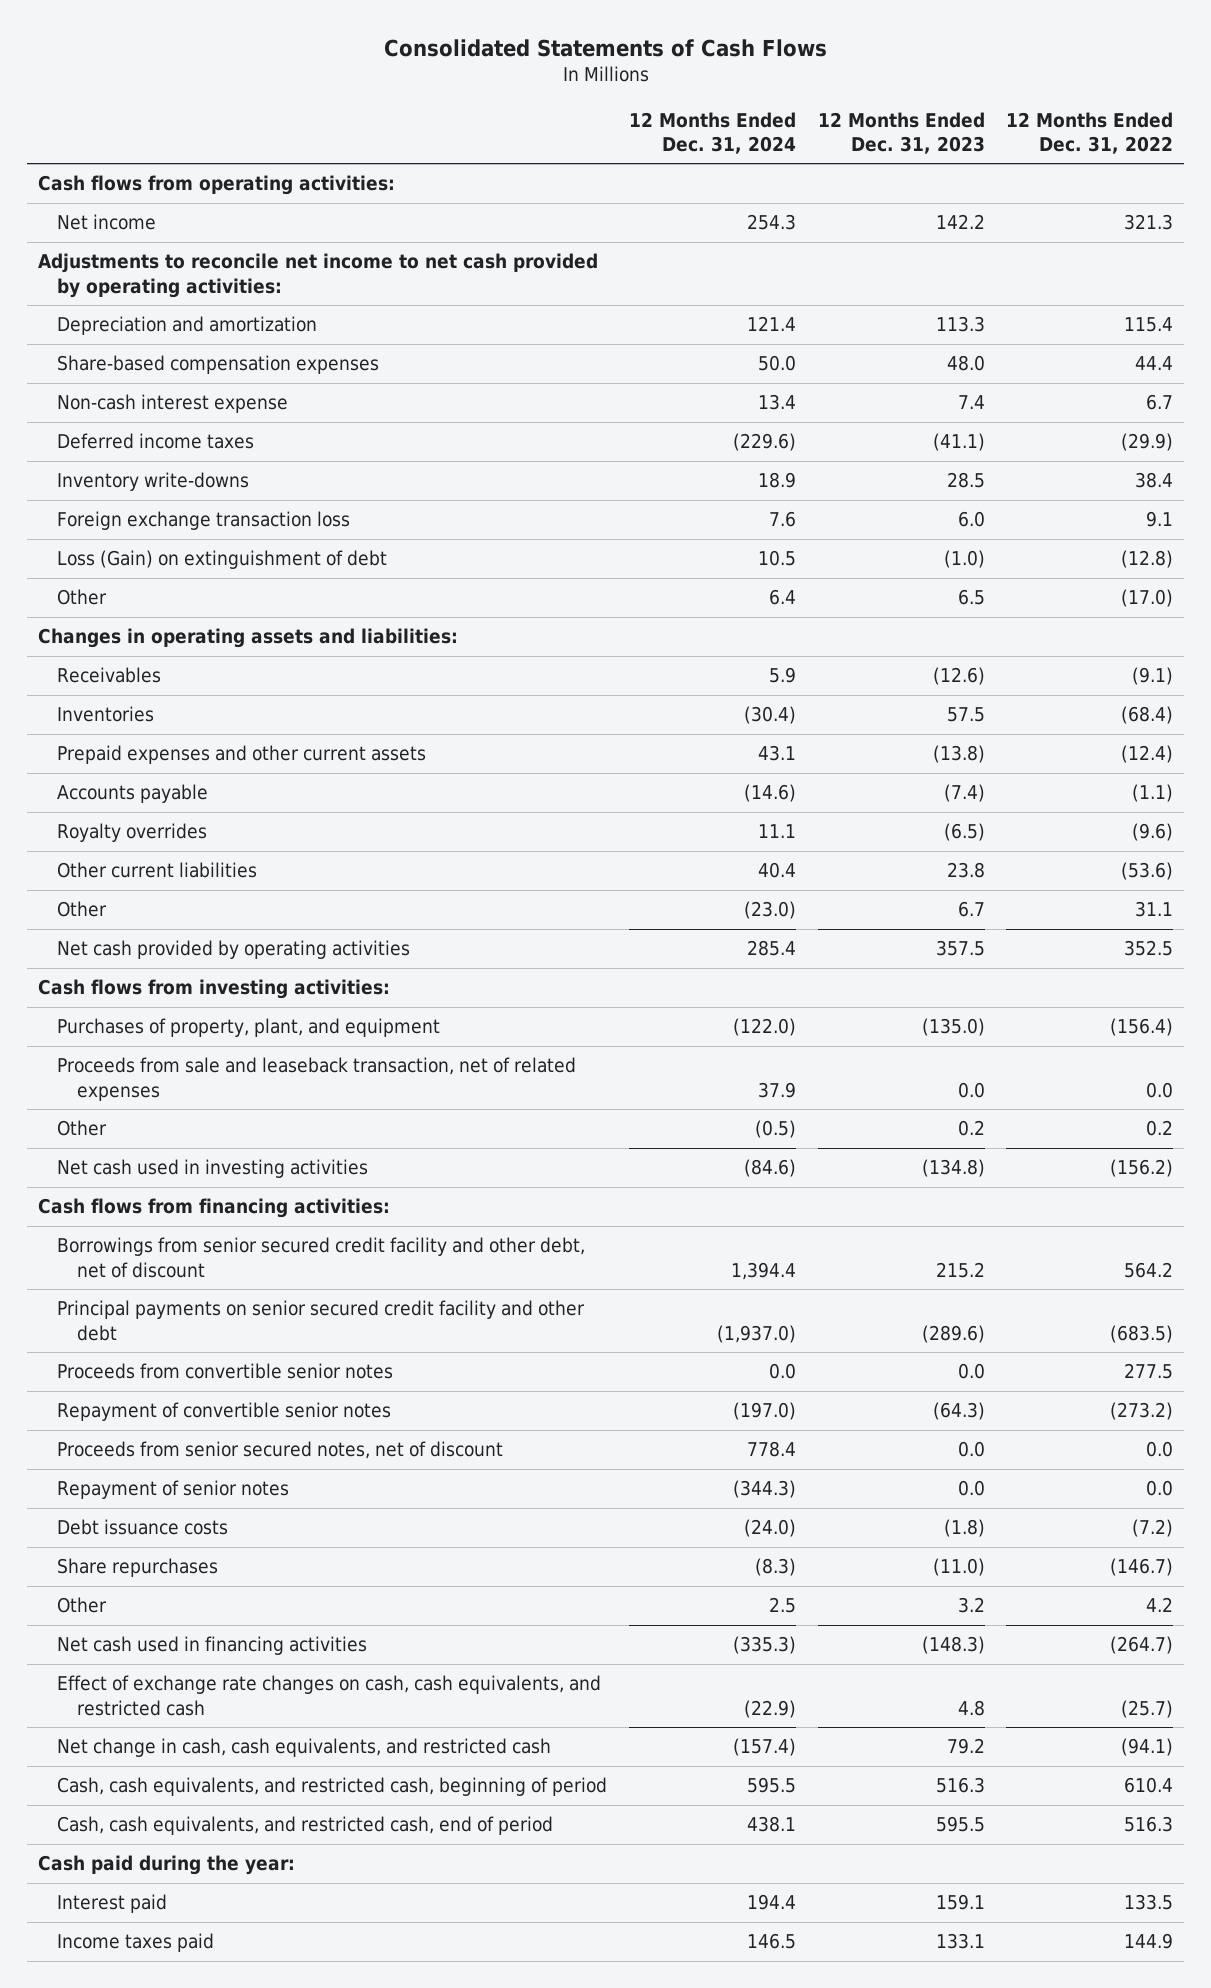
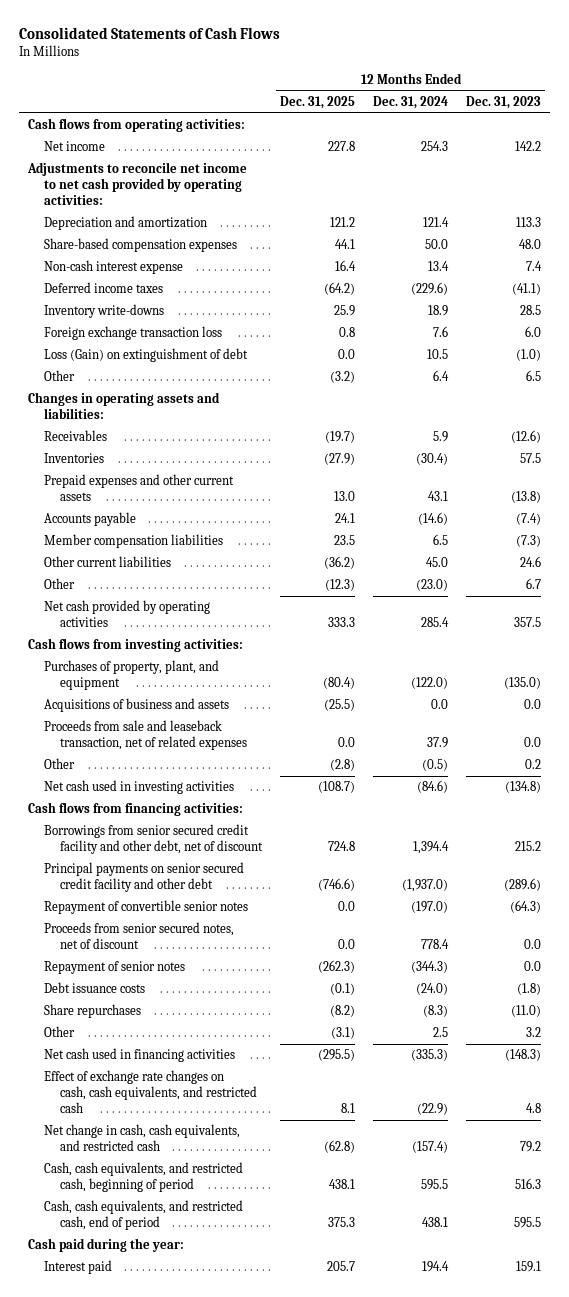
- | 12 Months Ended Dec. 31, 2024 | 12 Months Ended Dec. 31, 2023 | 12 Months Ended Dec. 31, 2022
+ | 12 Months Ended Dec. 31, 2025 | 12 Months Ended Dec. 31, 2024 | 12 Months Ended Dec. 31, 2023
- Royalty overrides | 11.1 | (6.5) | (9.6)
- Other current liabilities | 40.4 | 23.8 | (53.6)
+ Member compensation liabilities | 23.5 | 6.5 | (7.3)
+ Other current liabilities | (36.2) | 45.0 | 24.6
+ Acquisitions of business and assets | (25.5) | 0.0 | 0.0
- Proceeds from convertible senior notes | 0.0 | 0.0 | 277.5
- Income taxes paid | 146.5 | 133.1 | 144.9

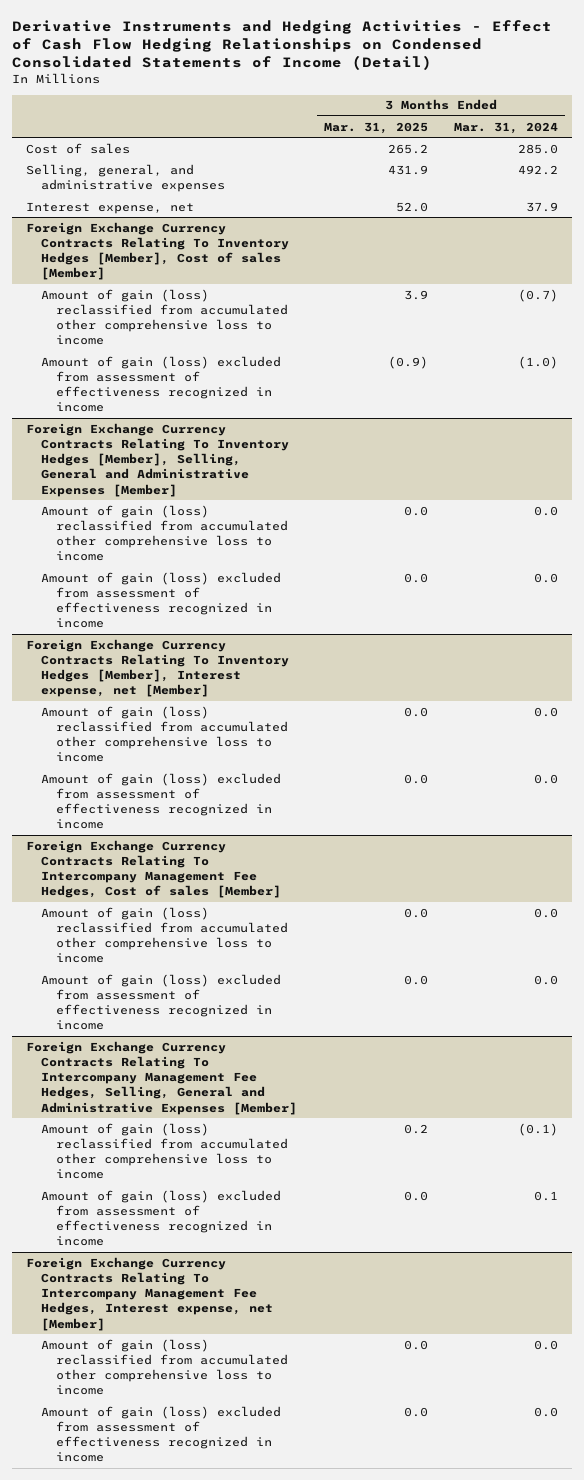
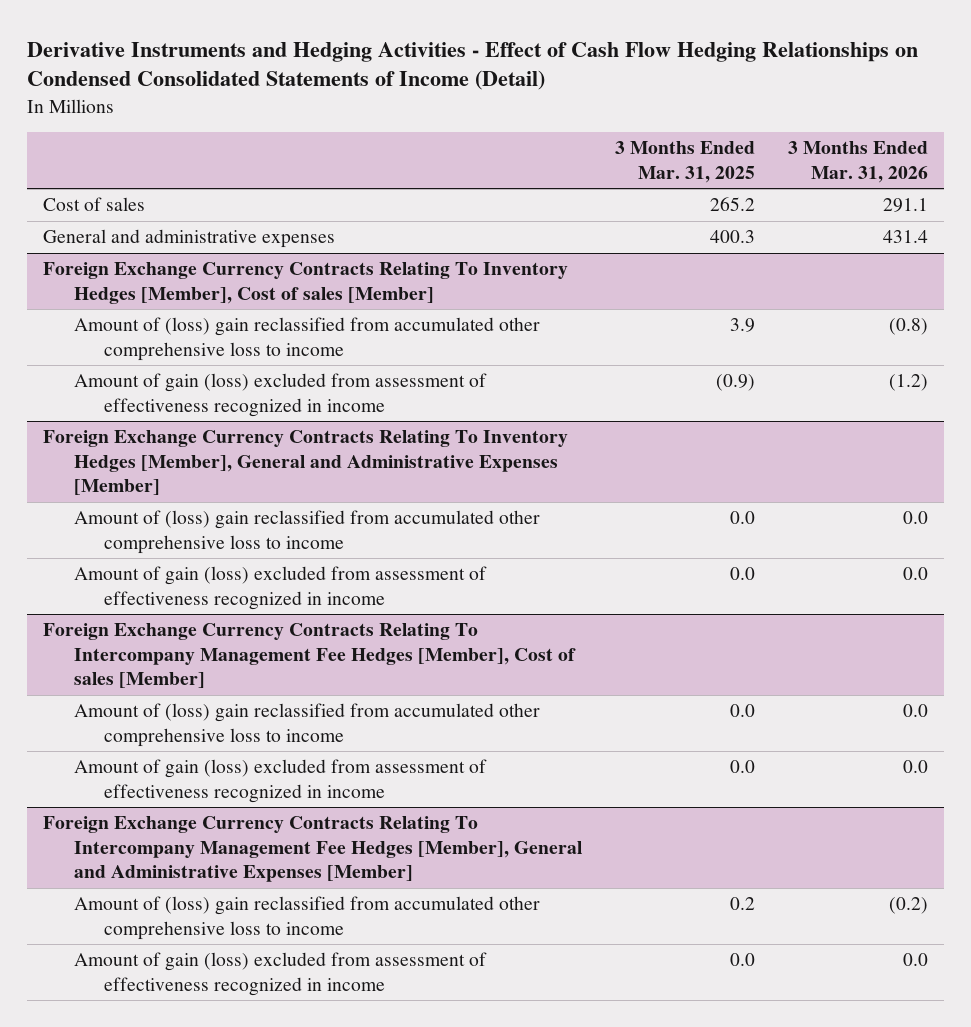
- | 3 Months Ended Mar. 31, 2025 | 3 Months Ended Mar. 31, 2024
+ | 3 Months Ended Mar. 31, 2025 | 3 Months Ended Mar. 31, 2026
- Selling, general, and administrative expenses | 431.9 | 492.2
- Interest expense, net | 52.0 | 37.9
+ General and administrative expenses | 400.3 | 431.4
@ Foreign Exchange Currency Contracts Relating To Inventory Hedges [Member], Cost of sales [Member]
- Amount of gain (loss) reclassified from accumulated other comprehensive loss to income | 3.9 | (0.7)
+ Amount of (loss) gain reclassified from accumulated other comprehensive loss to income | 3.9 | (0.8)
- Foreign Exchange Currency Contracts Relating To Inventory Hedges [Member], Selling, General and Administrative Expenses [Member]
- Amount of gain (loss) reclassified from accumulated other comprehensive loss to income | 0.0 | 0.0
- Amount of gain (loss) excluded from assessment of effectiveness recognized in income | 0.0 | 0.0
- Foreign Exchange Currency Contracts Relating To Inventory Hedges [Member], Interest expense, net [Member]
- Amount of gain (loss) reclassified from accumulated other comprehensive loss to income | 0.0 | 0.0
- Amount of gain (loss) excluded from assessment of effectiveness recognized in income | 0.0 | 0.0
- Foreign Exchange Currency Contracts Relating To Intercompany Management Fee Hedges, Cost of sales [Member]
- Amount of gain (loss) reclassified from accumulated other comprehensive loss to income | 0.0 | 0.0
+ Foreign Exchange Currency Contracts Relating To Inventory Hedges [Member], General and Administrative Expenses [Member]
+ Amount of (loss) gain reclassified from accumulated other comprehensive loss to income | 0.0 | 0.0
- Foreign Exchange Currency Contracts Relating To Intercompany Management Fee Hedges, Selling, General and Administrative Expenses [Member]
- Amount of gain (loss) reclassified from accumulated other comprehensive loss to income | 0.2 | (0.1)
+ Foreign Exchange Currency Contracts Relating To Intercompany Management Fee Hedges [Member], Cost of sales [Member]
+ Amount of (loss) gain reclassified from accumulated other comprehensive loss to income | 0.0 | 0.0
- Foreign Exchange Currency Contracts Relating To Intercompany Management Fee Hedges, Interest expense, net [Member]
- Amount of gain (loss) reclassified from accumulated other comprehensive loss to income | 0.0 | 0.0
+ Foreign Exchange Currency Contracts Relating To Intercompany Management Fee Hedges [Member], General and Administrative Expenses [Member]
+ Amount of (loss) gain reclassified from accumulated other comprehensive loss to income | 0.2 | (0.2)

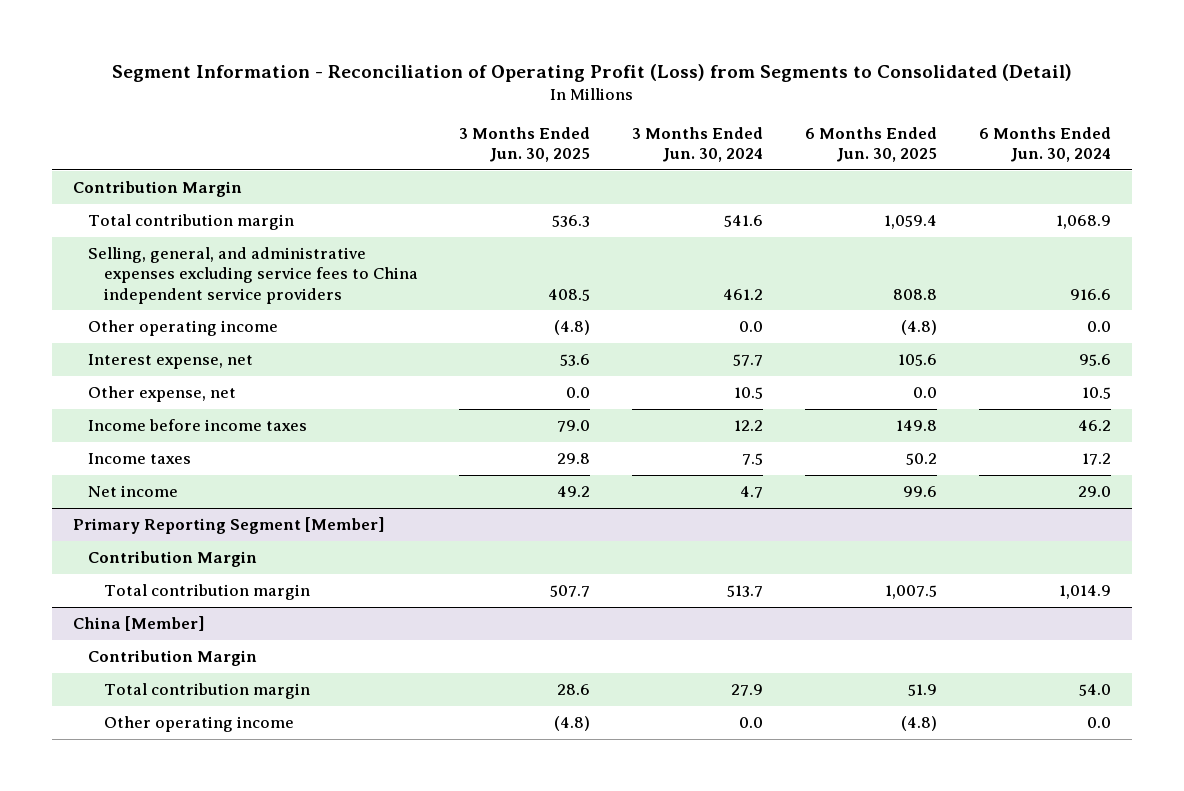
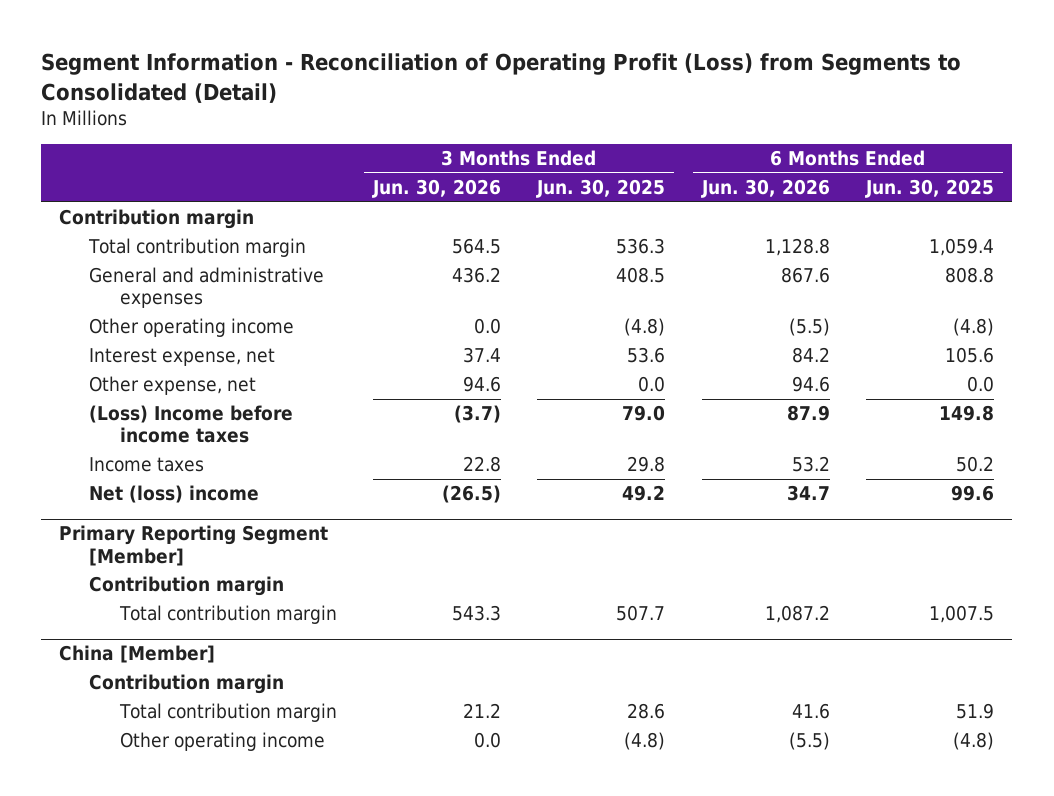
- | 3 Months Ended Jun. 30, 2025 | 3 Months Ended Jun. 30, 2024 | 6 Months Ended Jun. 30, 2025 | 6 Months Ended Jun. 30, 2024
+ | 3 Months Ended Jun. 30, 2026 | 3 Months Ended Jun. 30, 2025 | 6 Months Ended Jun. 30, 2026 | 6 Months Ended Jun. 30, 2025
- Contribution Margin
+ Contribution margin
- Selling, general, and administrative expenses excluding service fees to China independent service providers | 408.5 | 461.2 | 808.8 | 916.6
+ General and administrative expenses | 436.2 | 408.5 | 867.6 | 808.8
- Income before income taxes | 79.0 | 12.2 | 149.8 | 46.2
+ (Loss) Income before income taxes | (3.7) | 79.0 | 87.9 | 149.8
- Net income | 49.2 | 4.7 | 99.6 | 29.0
+ Net (loss) income | (26.5) | 49.2 | 34.7 | 99.6
@ Primary Reporting Segment [Member]
- Contribution Margin
+ Contribution margin
@ China [Member]
- Contribution Margin
+ Contribution margin

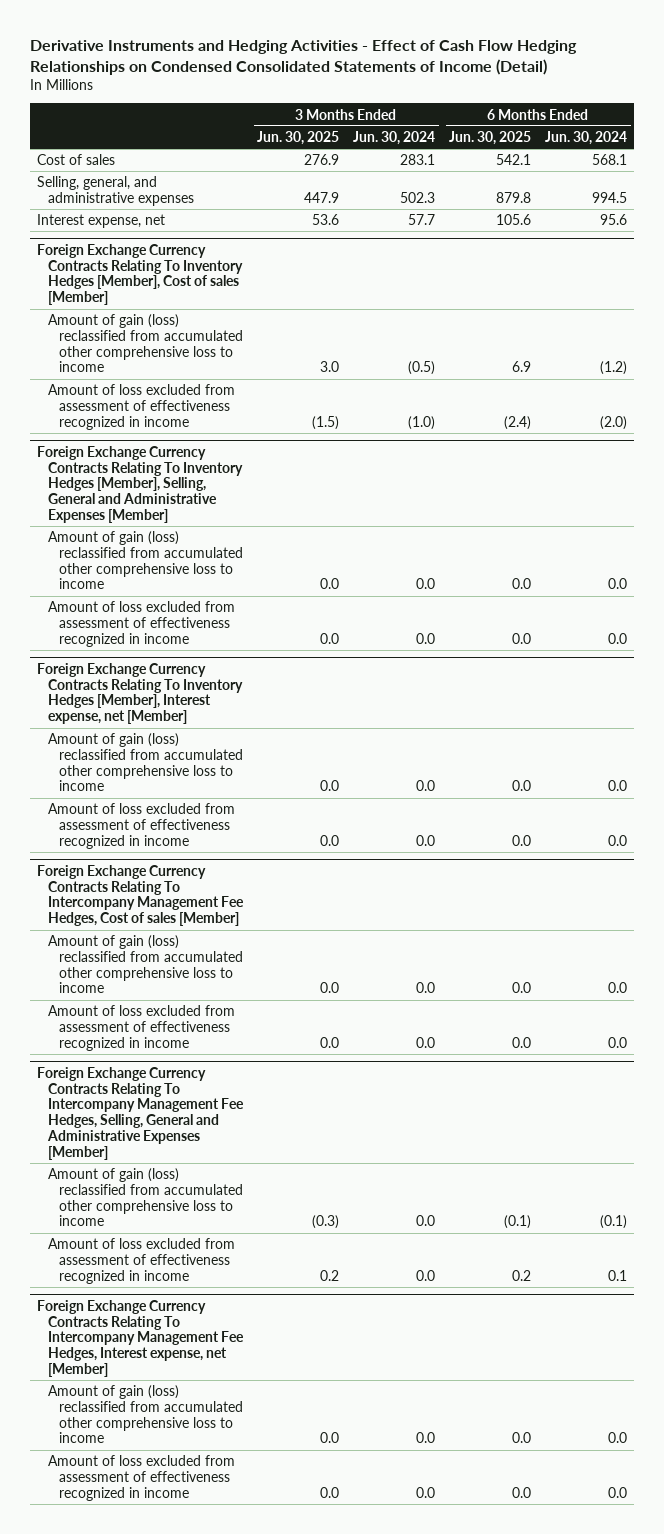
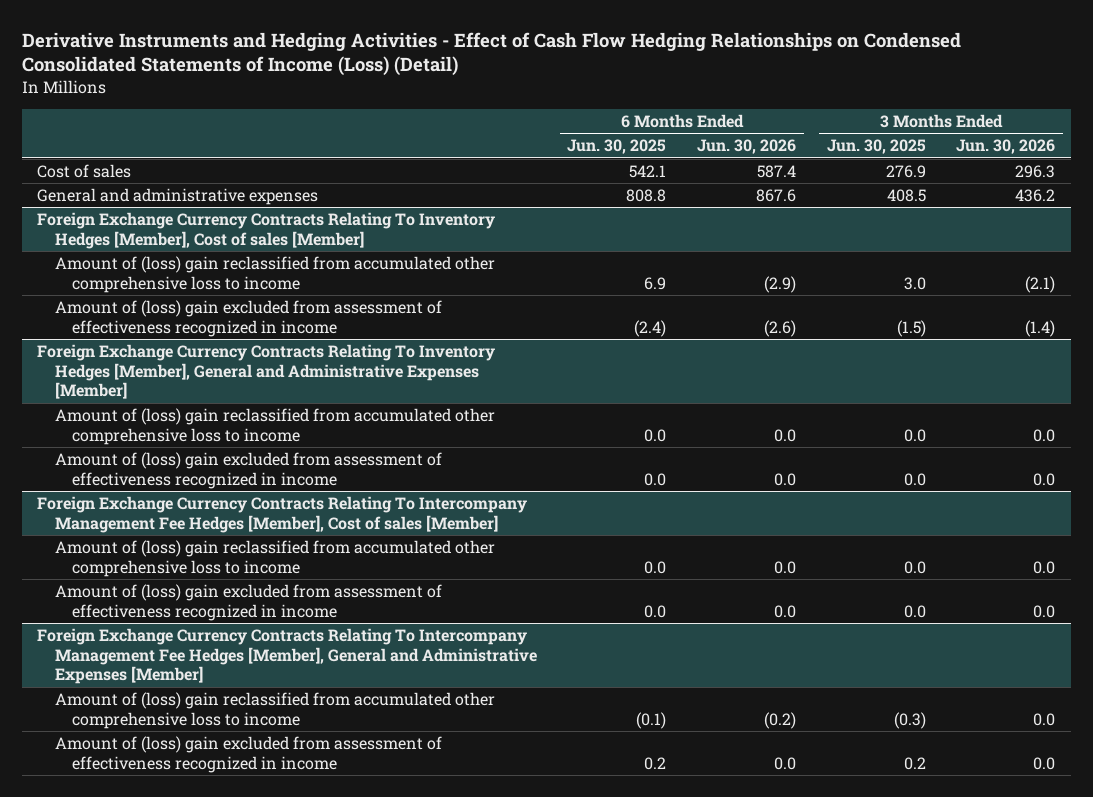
- Derivative Instruments and Hedging Activities - Effect of Cash Flow Hedging Relationships on Condensed Consolidated Statements of Income (Detail)
+ Derivative Instruments and Hedging Activities - Effect of Cash Flow Hedging Relationships on Condensed Consolidated Statements of Income (Loss) (Detail)
- | 3 Months Ended Jun. 30, 2025 | 3 Months Ended Jun. 30, 2024 | 6 Months Ended Jun. 30, 2025 | 6 Months Ended Jun. 30, 2024
+ | 6 Months Ended Jun. 30, 2025 | 6 Months Ended Jun. 30, 2026 | 3 Months Ended Jun. 30, 2025 | 3 Months Ended Jun. 30, 2026
- Selling, general, and administrative expenses | 447.9 | 502.3 | 879.8 | 994.5
- Interest expense, net | 53.6 | 57.7 | 105.6 | 95.6
+ General and administrative expenses | 808.8 | 867.6 | 408.5 | 436.2
@ Foreign Exchange Currency Contracts Relating To Inventory Hedges [Member], Cost of sales [Member]
- Amount of gain (loss) reclassified from accumulated other comprehensive loss to income | 3.0 | (0.5) | 6.9 | (1.2)
- Amount of loss excluded from assessment of effectiveness recognized in income | (1.5) | (1.0) | (2.4) | (2.0)
- Foreign Exchange Currency Contracts Relating To Inventory Hedges [Member], Selling, General and Administrative Expenses [Member]
- Amount of gain (loss) reclassified from accumulated other comprehensive loss to income | 0.0 | 0.0 | 0.0 | 0.0
- Amount of loss excluded from assessment of effectiveness recognized in income | 0.0 | 0.0 | 0.0 | 0.0
- Foreign Exchange Currency Contracts Relating To Inventory Hedges [Member], Interest expense, net [Member]
- Amount of gain (loss) reclassified from accumulated other comprehensive loss to income | 0.0 | 0.0 | 0.0 | 0.0
- Amount of loss excluded from assessment of effectiveness recognized in income | 0.0 | 0.0 | 0.0 | 0.0
- Foreign Exchange Currency Contracts Relating To Intercompany Management Fee Hedges, Cost of sales [Member]
- Amount of gain (loss) reclassified from accumulated other comprehensive loss to income | 0.0 | 0.0 | 0.0 | 0.0
- Amount of loss excluded from assessment of effectiveness recognized in income | 0.0 | 0.0 | 0.0 | 0.0
- Foreign Exchange Currency Contracts Relating To Intercompany Management Fee Hedges, Selling, General and Administrative Expenses [Member]
- Amount of gain (loss) reclassified from accumulated other comprehensive loss to income | (0.3) | 0.0 | (0.1) | (0.1)
- Amount of loss excluded from assessment of effectiveness recognized in income | 0.2 | 0.0 | 0.2 | 0.1
- Foreign Exchange Currency Contracts Relating To Intercompany Management Fee Hedges, Interest expense, net [Member]
- Amount of gain (loss) reclassified from accumulated other comprehensive loss to income | 0.0 | 0.0 | 0.0 | 0.0
- Amount of loss excluded from assessment of effectiveness recognized in income | 0.0 | 0.0 | 0.0 | 0.0
@ Foreign Exchange Currency Contracts Relating To Inventory Hedges [Member], Cost of sales [Member]
+ Amount of (loss) gain reclassified from accumulated other comprehensive loss to income | 6.9 | (2.9) | 3.0 | (2.1)
+ Amount of (loss) gain excluded from assessment of effectiveness recognized in income | (2.4) | (2.6) | (1.5) | (1.4)
+ Foreign Exchange Currency Contracts Relating To Inventory Hedges [Member], General and Administrative Expenses [Member]
+ Amount of (loss) gain reclassified from accumulated other comprehensive loss to income | 0.0 | 0.0 | 0.0 | 0.0
+ Amount of (loss) gain excluded from assessment of effectiveness recognized in income | 0.0 | 0.0 | 0.0 | 0.0
+ Foreign Exchange Currency Contracts Relating To Intercompany Management Fee Hedges [Member], Cost of sales [Member]
+ Amount of (loss) gain reclassified from accumulated other comprehensive loss to income | 0.0 | 0.0 | 0.0 | 0.0
+ Amount of (loss) gain excluded from assessment of effectiveness recognized in income | 0.0 | 0.0 | 0.0 | 0.0
+ Foreign Exchange Currency Contracts Relating To Intercompany Management Fee Hedges [Member], General and Administrative Expenses [Member]
+ Amount of (loss) gain reclassified from accumulated other comprehensive loss to income | (0.1) | (0.2) | (0.3) | 0.0
+ Amount of (loss) gain excluded from assessment of effectiveness recognized in income | 0.2 | 0.0 | 0.2 | 0.0

